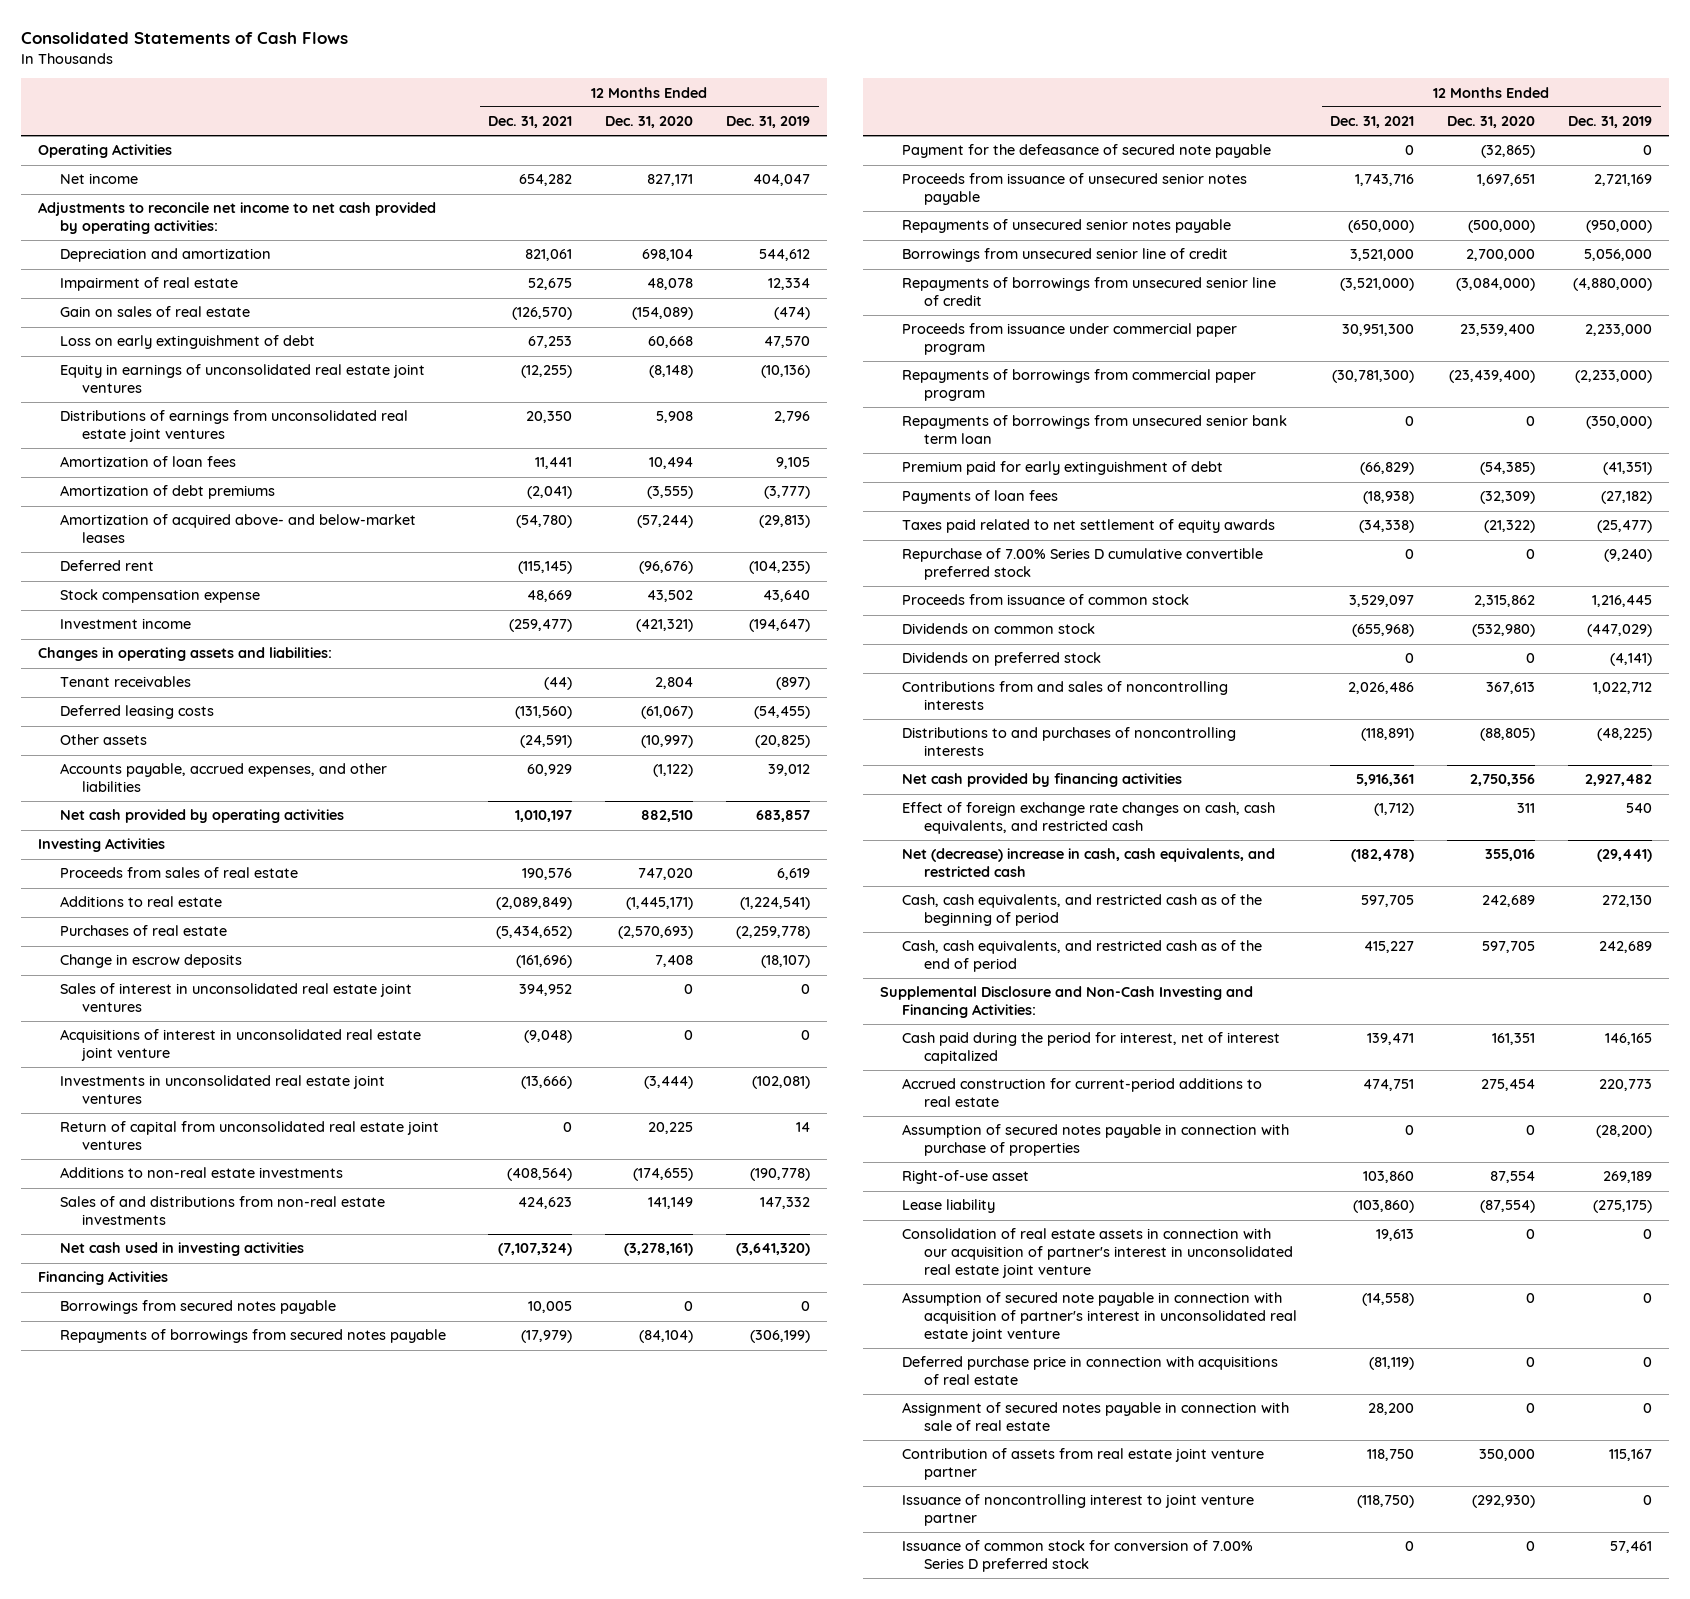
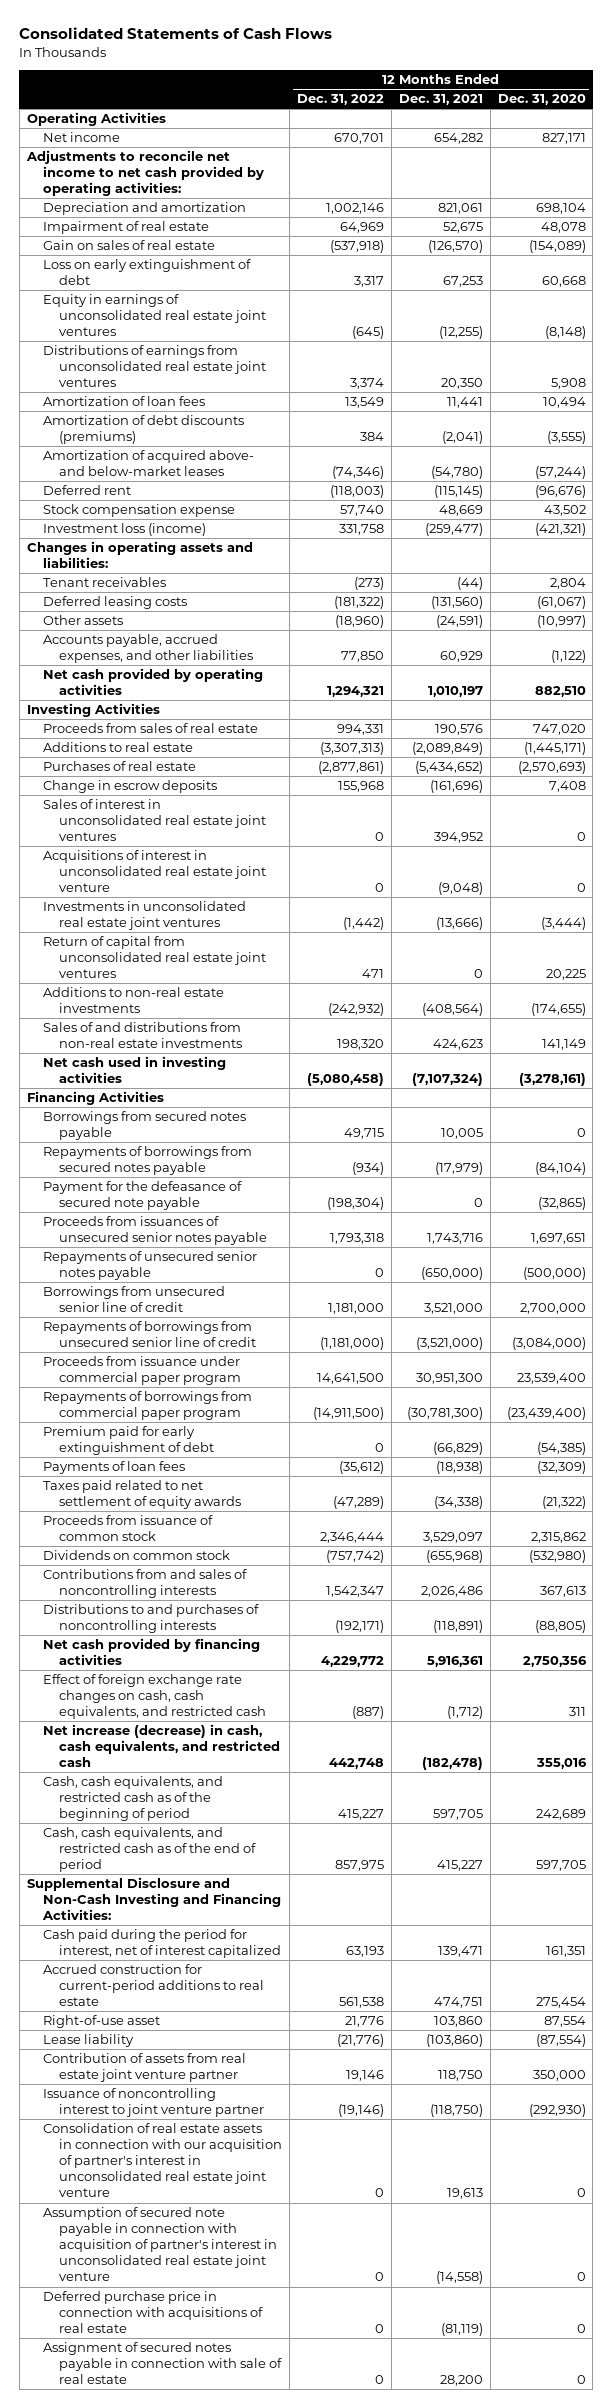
- | 12 Months Ended Dec. 31, 2021 | 12 Months Ended Dec. 31, 2020 | 12 Months Ended Dec. 31, 2019
+ | 12 Months Ended Dec. 31, 2022 | 12 Months Ended Dec. 31, 2021 | 12 Months Ended Dec. 31, 2020
- Amortization of debt premiums | (2,041) | (3,555) | (3,777)
+ Amortization of debt discounts (premiums) | 384 | (2,041) | (3,555)
- Investment income | (259,477) | (421,321) | (194,647)
+ Investment loss (income) | 331,758 | (259,477) | (421,321)
- Proceeds from issuance of unsecured senior notes payable | 1,743,716 | 1,697,651 | 2,721,169
+ Proceeds from issuances of unsecured senior notes payable | 1,793,318 | 1,743,716 | 1,697,651
- Repayments of borrowings from unsecured senior bank term loan | 0 | 0 | (350,000)
- Repurchase of 7.00% Series D cumulative convertible preferred stock | 0 | 0 | (9,240)
- Dividends on preferred stock | 0 | 0 | (4,141)
- Net (decrease) increase in cash, cash equivalents, and restricted cash | (182,478) | 355,016 | (29,441)
+ Net increase (decrease) in cash, cash equivalents, and restricted cash | 442,748 | (182,478) | 355,016
- Assumption of secured notes payable in connection with purchase of properties | 0 | 0 | (28,200)
moved up: Contribution of assets from real estate joint venture partner | 19,146 | 118,750 | 350,000
moved up: Issuance of noncontrolling interest to joint venture partner | (19,146) | (118,750) | (292,930)
- Issuance of common stock for conversion of 7.00% Series D preferred stock | 0 | 0 | 57,461

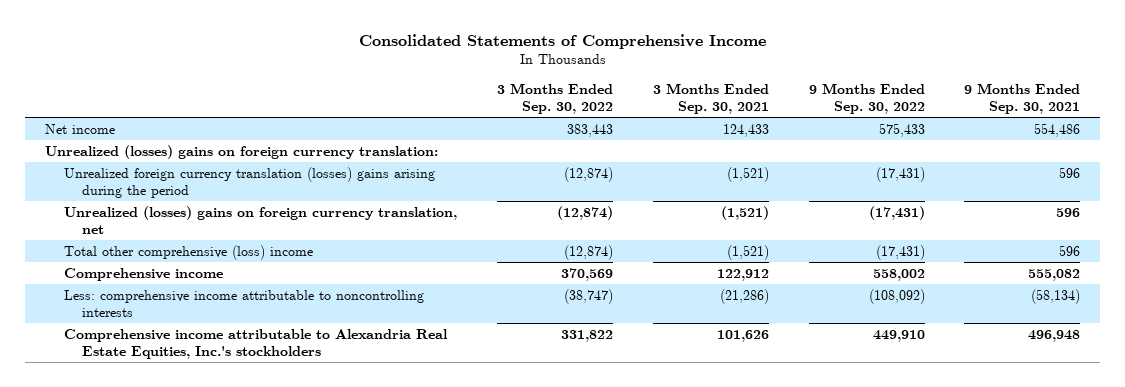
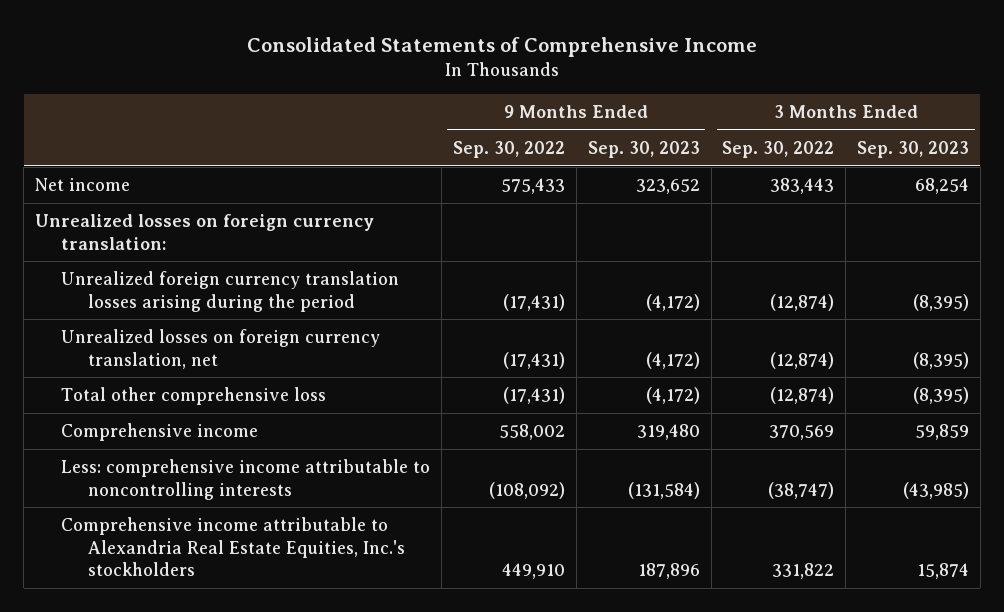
- | 3 Months Ended Sep. 30, 2022 | 3 Months Ended Sep. 30, 2021 | 9 Months Ended Sep. 30, 2022 | 9 Months Ended Sep. 30, 2021
+ | 9 Months Ended Sep. 30, 2022 | 9 Months Ended Sep. 30, 2023 | 3 Months Ended Sep. 30, 2022 | 3 Months Ended Sep. 30, 2023
- Unrealized (losses) gains on foreign currency translation:
- Unrealized foreign currency translation (losses) gains arising during the period | (12,874) | (1,521) | (17,431) | 596
- Unrealized (losses) gains on foreign currency translation, net | (12,874) | (1,521) | (17,431) | 596
- Total other comprehensive (loss) income | (12,874) | (1,521) | (17,431) | 596
+ Unrealized losses on foreign currency translation:
+ Unrealized foreign currency translation losses arising during the period | (17,431) | (4,172) | (12,874) | (8,395)
+ Unrealized losses on foreign currency translation, net | (17,431) | (4,172) | (12,874) | (8,395)
+ Total other comprehensive loss | (17,431) | (4,172) | (12,874) | (8,395)

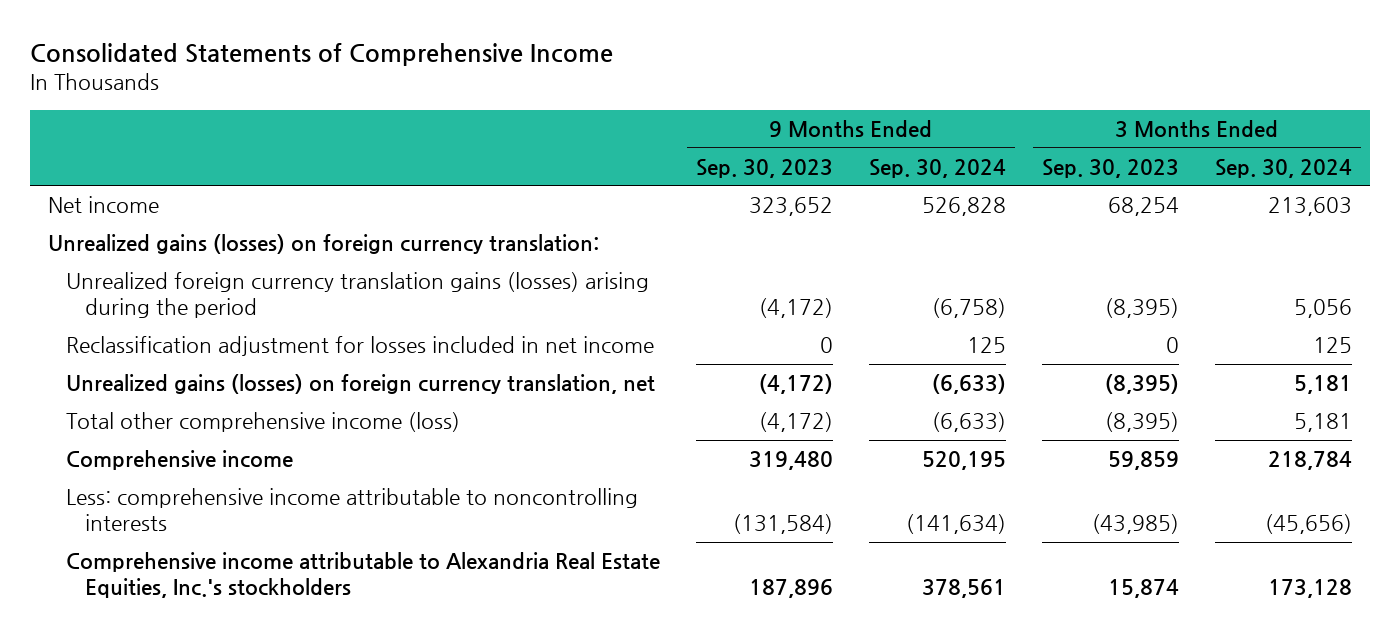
- | 9 Months Ended Sep. 30, 2022 | 9 Months Ended Sep. 30, 2023 | 3 Months Ended Sep. 30, 2022 | 3 Months Ended Sep. 30, 2023
+ | 9 Months Ended Sep. 30, 2023 | 9 Months Ended Sep. 30, 2024 | 3 Months Ended Sep. 30, 2023 | 3 Months Ended Sep. 30, 2024
- Unrealized losses on foreign currency translation:
- Unrealized foreign currency translation losses arising during the period | (17,431) | (4,172) | (12,874) | (8,395)
- Unrealized losses on foreign currency translation, net | (17,431) | (4,172) | (12,874) | (8,395)
- Total other comprehensive loss | (17,431) | (4,172) | (12,874) | (8,395)
+ Unrealized gains (losses) on foreign currency translation:
+ Unrealized foreign currency translation gains (losses) arising during the period | (4,172) | (6,758) | (8,395) | 5,056
+ Reclassification adjustment for losses included in net income | 0 | 125 | 0 | 125
+ Unrealized gains (losses) on foreign currency translation, net | (4,172) | (6,633) | (8,395) | 5,181
+ Total other comprehensive income (loss) | (4,172) | (6,633) | (8,395) | 5,181

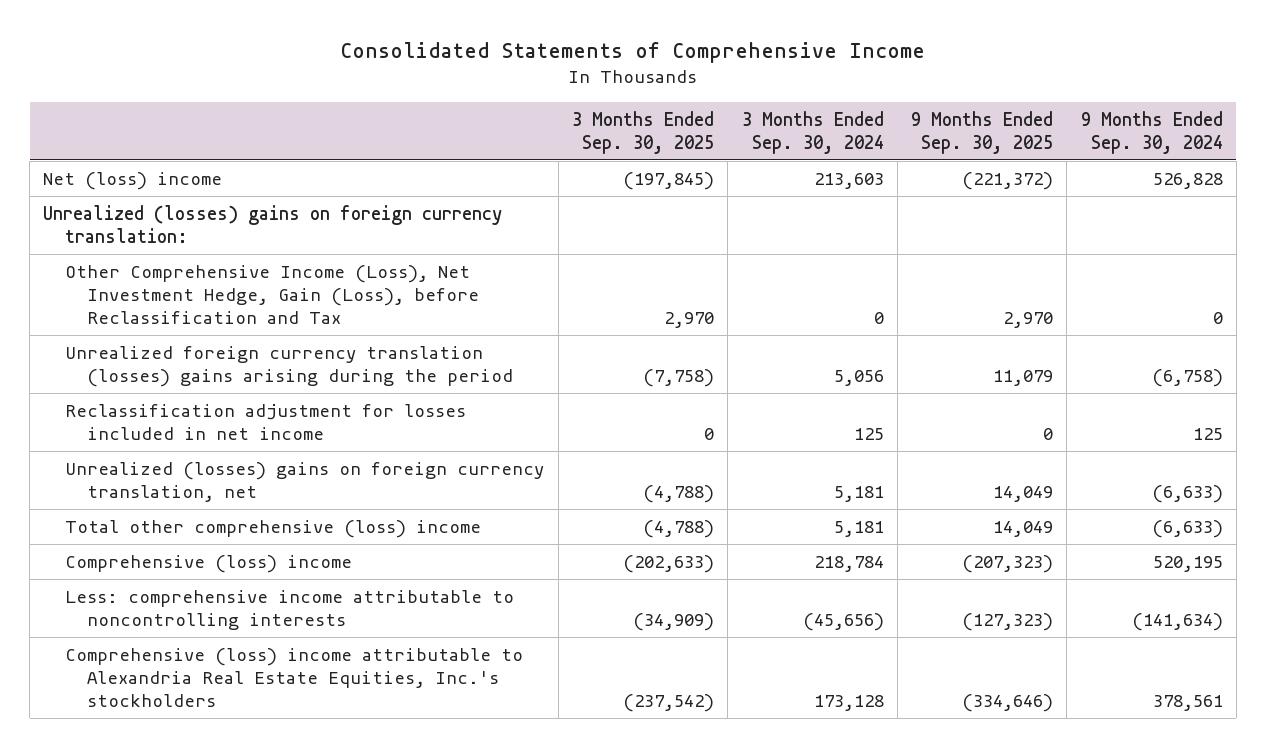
- | 9 Months Ended Sep. 30, 2023 | 9 Months Ended Sep. 30, 2024 | 3 Months Ended Sep. 30, 2023 | 3 Months Ended Sep. 30, 2024
+ | 3 Months Ended Sep. 30, 2025 | 3 Months Ended Sep. 30, 2024 | 9 Months Ended Sep. 30, 2025 | 9 Months Ended Sep. 30, 2024
- Net income | 323,652 | 526,828 | 68,254 | 213,603
- Unrealized gains (losses) on foreign currency translation:
- Unrealized foreign currency translation gains (losses) arising during the period | (4,172) | (6,758) | (8,395) | 5,056
+ Net (loss) income | (197,845) | 213,603 | (221,372) | 526,828
+ Unrealized (losses) gains on foreign currency translation:
+ Other Comprehensive Income (Loss), Net Investment Hedge, Gain (Loss), before Reclassification and Tax | 2,970 | 0 | 2,970 | 0
+ Unrealized foreign currency translation (losses) gains arising during the period | (7,758) | 5,056 | 11,079 | (6,758)
- Unrealized gains (losses) on foreign currency translation, net | (4,172) | (6,633) | (8,395) | 5,181
- Total other comprehensive income (loss) | (4,172) | (6,633) | (8,395) | 5,181
- Comprehensive income | 319,480 | 520,195 | 59,859 | 218,784
+ Unrealized (losses) gains on foreign currency translation, net | (4,788) | 5,181 | 14,049 | (6,633)
+ Total other comprehensive (loss) income | (4,788) | 5,181 | 14,049 | (6,633)
+ Comprehensive (loss) income | (202,633) | 218,784 | (207,323) | 520,195
- Comprehensive income attributable to Alexandria Real Estate Equities, Inc.'s stockholders | 187,896 | 378,561 | 15,874 | 173,128
+ Comprehensive (loss) income attributable to Alexandria Real Estate Equities, Inc.'s stockholders | (237,542) | 173,128 | (334,646) | 378,561

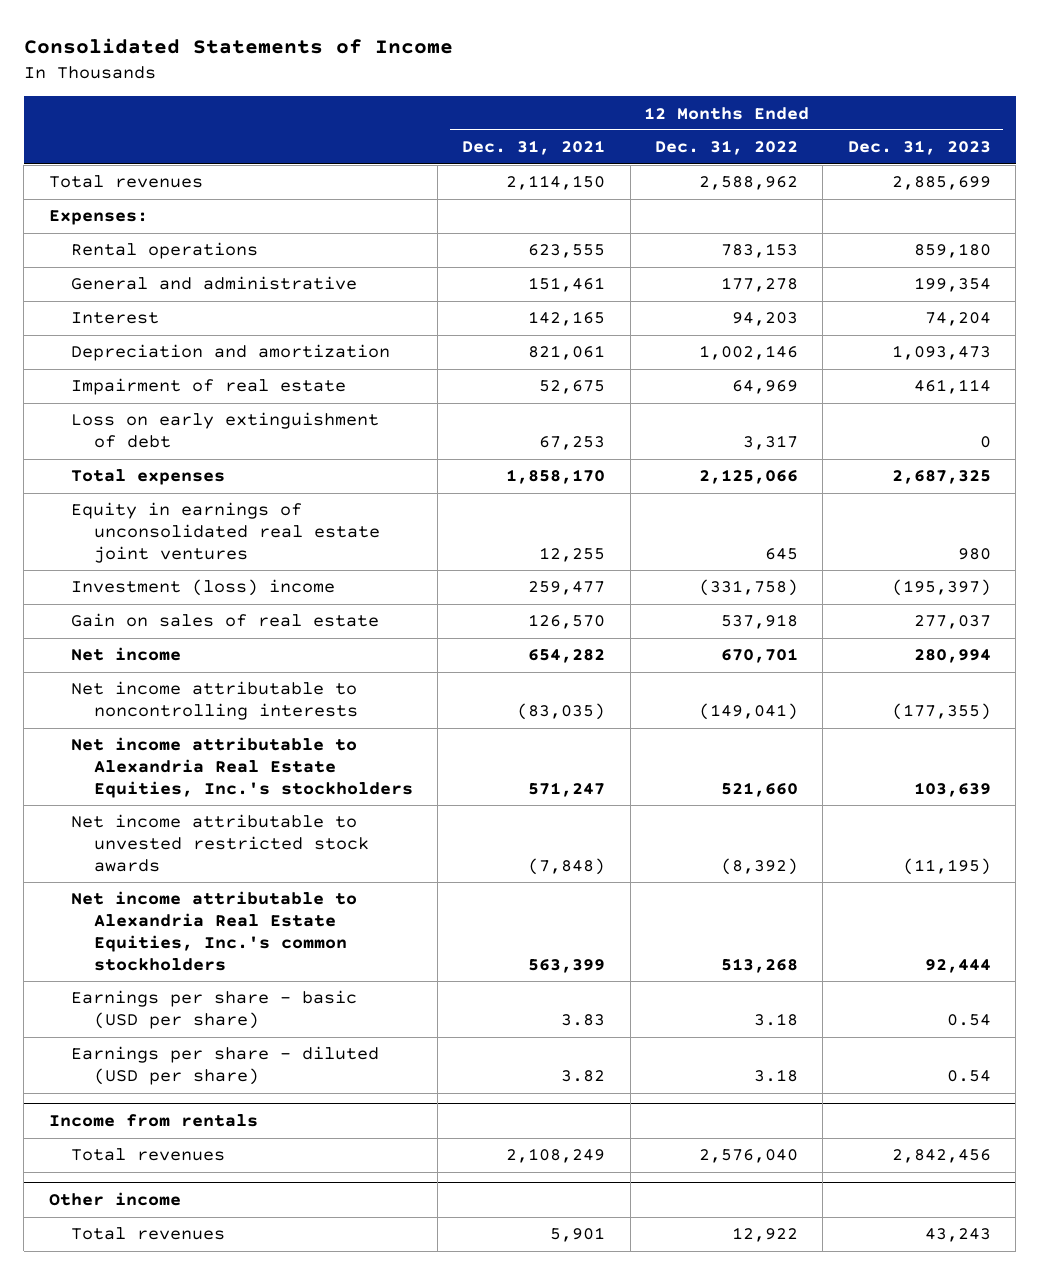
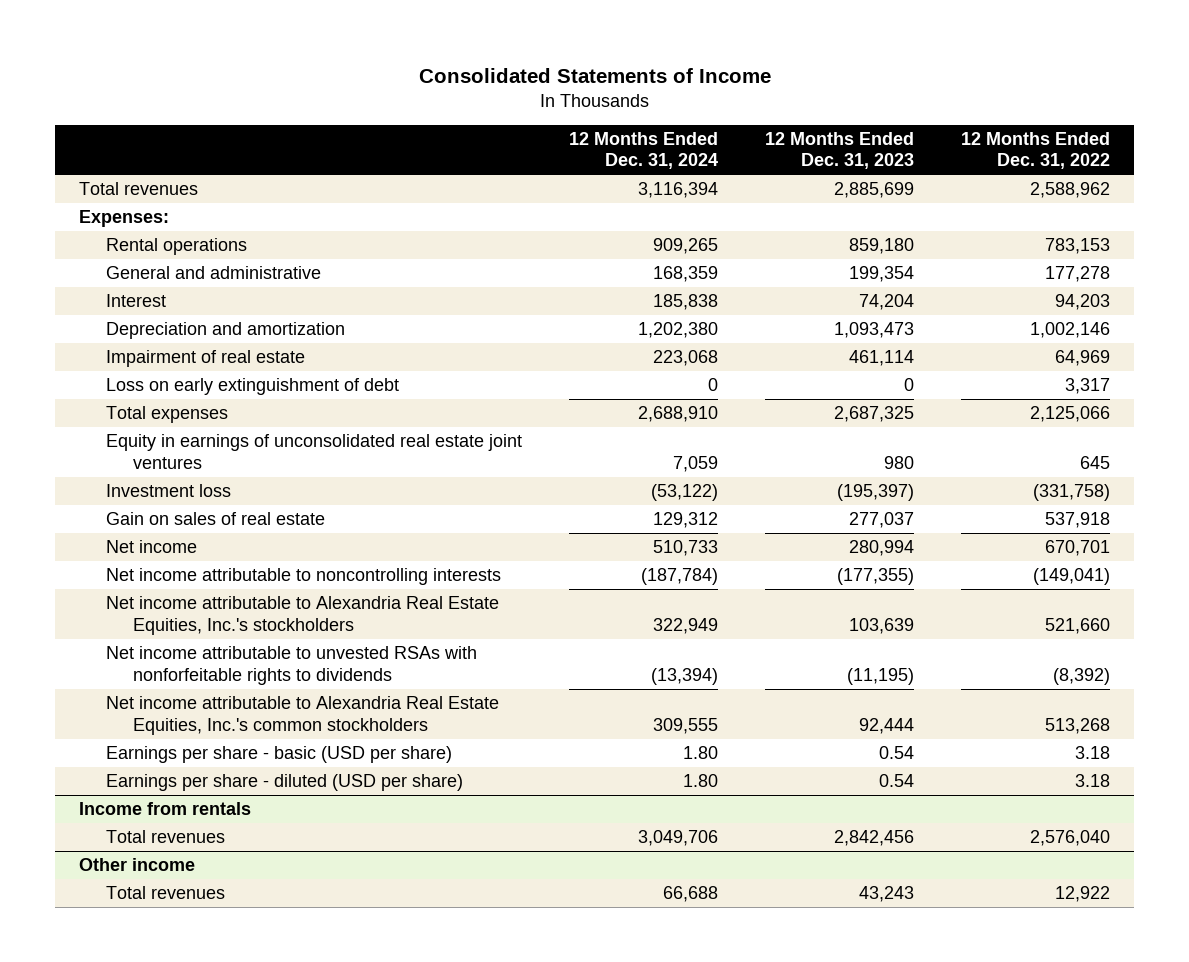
- | 12 Months Ended Dec. 31, 2021 | 12 Months Ended Dec. 31, 2022 | 12 Months Ended Dec. 31, 2023
+ | 12 Months Ended Dec. 31, 2024 | 12 Months Ended Dec. 31, 2023 | 12 Months Ended Dec. 31, 2022
- Investment (loss) income | 259,477 | (331,758) | (195,397)
+ Investment loss | (53,122) | (195,397) | (331,758)
- Net income attributable to unvested restricted stock awards | (7,848) | (8,392) | (11,195)
+ Net income attributable to unvested RSAs with nonforfeitable rights to dividends | (13,394) | (11,195) | (8,392)

